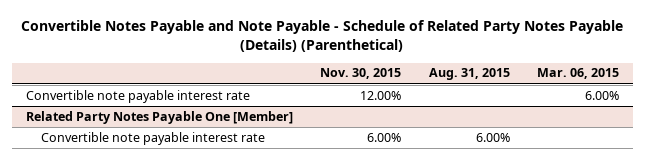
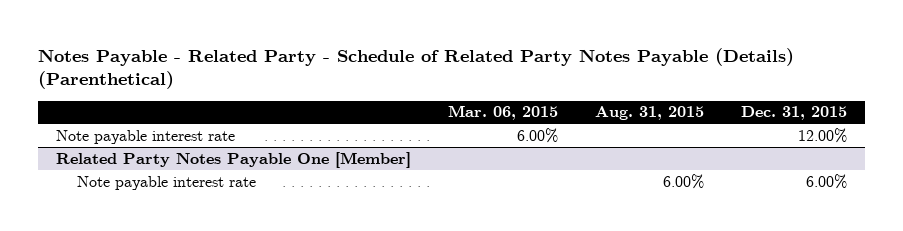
- Convertible Notes Payable and Note Payable - Schedule of Related Party Notes Payable (Details) (Parenthetical)
+ Notes Payable - Related Party - Schedule of Related Party Notes Payable (Details) (Parenthetical)
- | Nov. 30, 2015 | Aug. 31, 2015 | Mar. 06, 2015
+ | Mar. 06, 2015 | Aug. 31, 2015 | Dec. 31, 2015
- Convertible note payable interest rate | 12.00% | | 6.00%
+ Note payable interest rate | 6.00% | | 12.00%
@ Related Party Notes Payable One [Member]
- Convertible note payable interest rate | 6.00% | 6.00% |
+ Note payable interest rate | | 6.00% | 6.00%

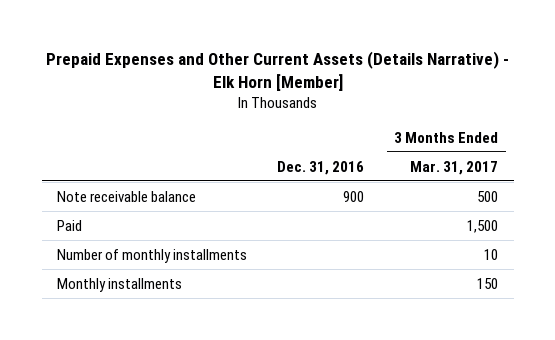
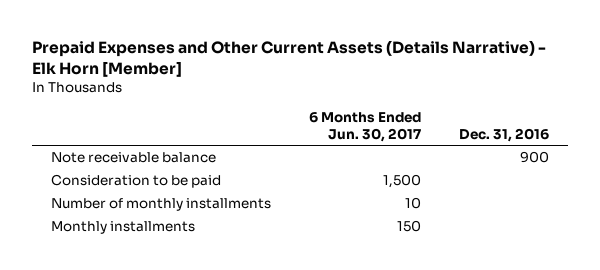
- | Dec. 31, 2016 | 3 Months Ended Mar. 31, 2017
+ | 6 Months Ended Jun. 30, 2017 | Dec. 31, 2016
- Paid | | 1,500
+ Consideration to be paid | 1,500 |

